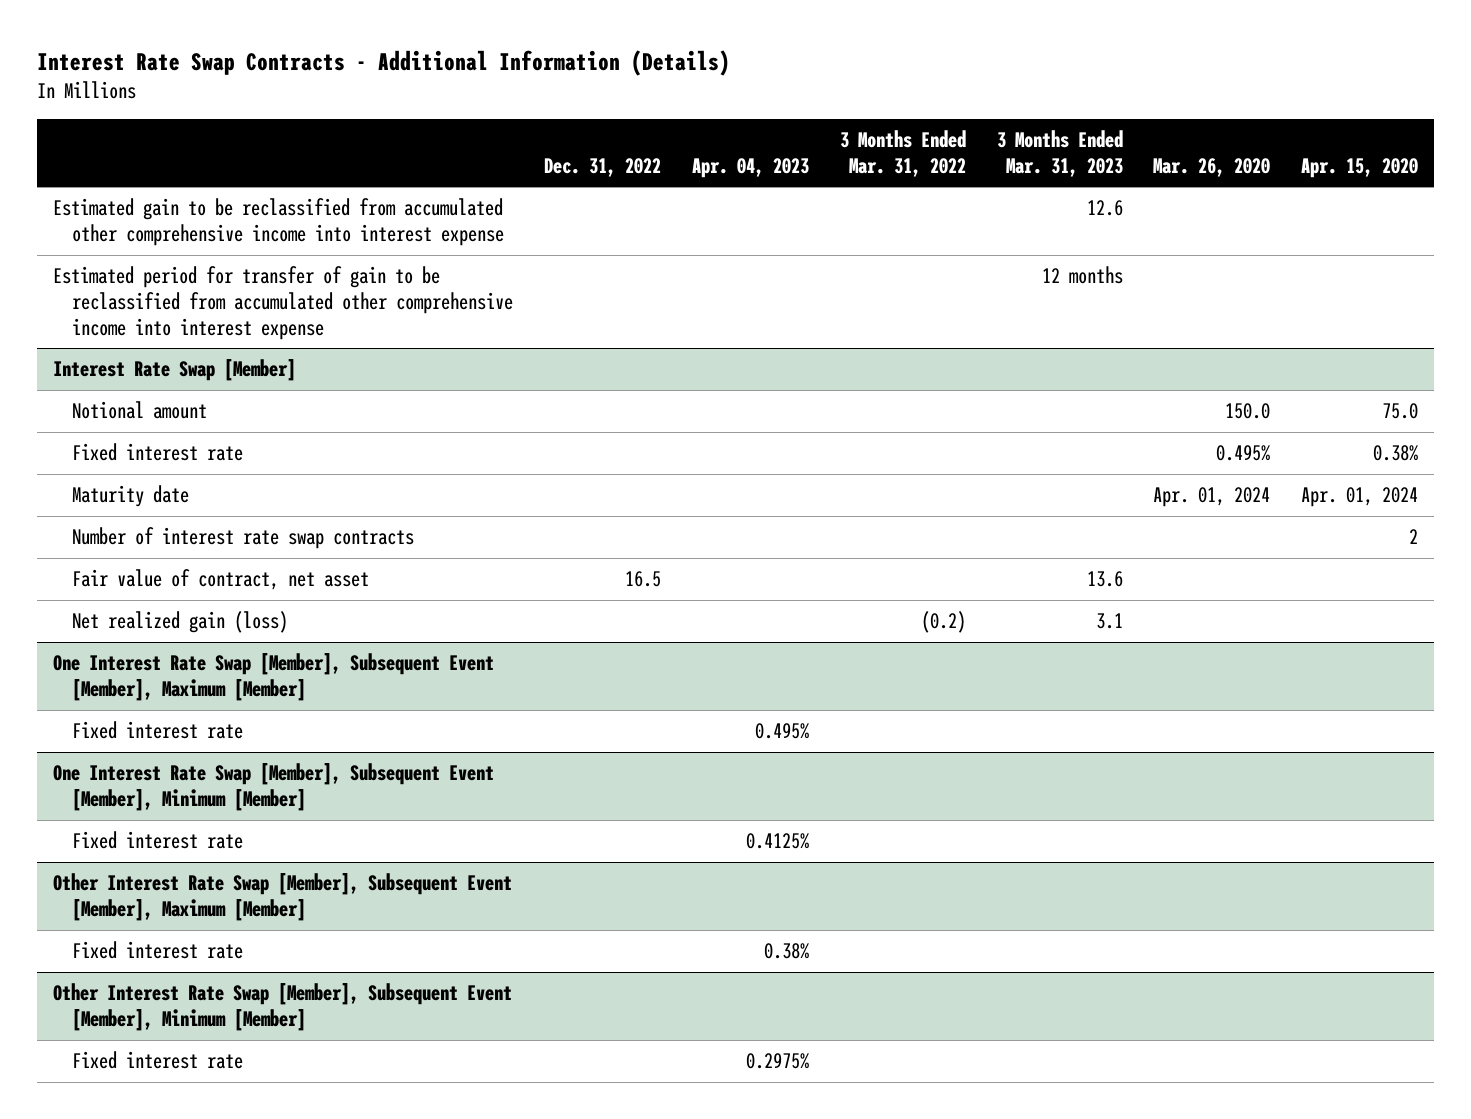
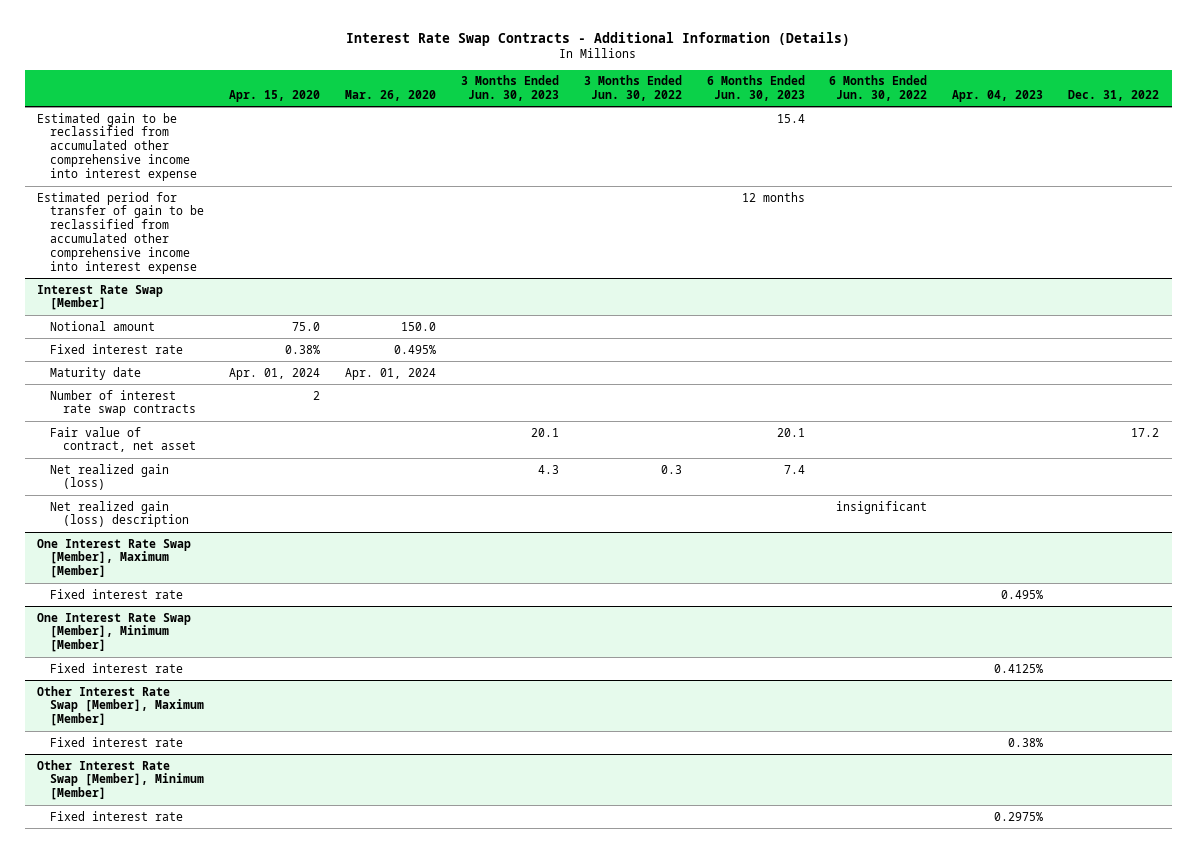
- | Dec. 31, 2022 | Apr. 04, 2023 | 3 Months Ended Mar. 31, 2022 | 3 Months Ended Mar. 31, 2023 | Mar. 26, 2020 | Apr. 15, 2020
+ | Apr. 15, 2020 | Mar. 26, 2020 | 3 Months Ended Jun. 30, 2023 | 3 Months Ended Jun. 30, 2022 | 6 Months Ended Jun. 30, 2023 | 6 Months Ended Jun. 30, 2022 | Apr. 04, 2023 | Dec. 31, 2022
@ Interest Rate Swap [Member]
- Fair value of contract, net asset | 16.5 | | | 13.6 | |
+ Fair value of contract, net asset | | | 20.1 | | 20.1 | | | 17.2
- One Interest Rate Swap [Member], Subsequent Event [Member], Maximum [Member]
@ Interest Rate Swap [Member]
+ Net realized gain (loss) description | | | | | | insignificant | |
+ One Interest Rate Swap [Member], Maximum [Member]
- One Interest Rate Swap [Member], Subsequent Event [Member], Minimum [Member]
+ One Interest Rate Swap [Member], Minimum [Member]
- Other Interest Rate Swap [Member], Subsequent Event [Member], Maximum [Member]
+ Other Interest Rate Swap [Member], Maximum [Member]
- Other Interest Rate Swap [Member], Subsequent Event [Member], Minimum [Member]
+ Other Interest Rate Swap [Member], Minimum [Member]

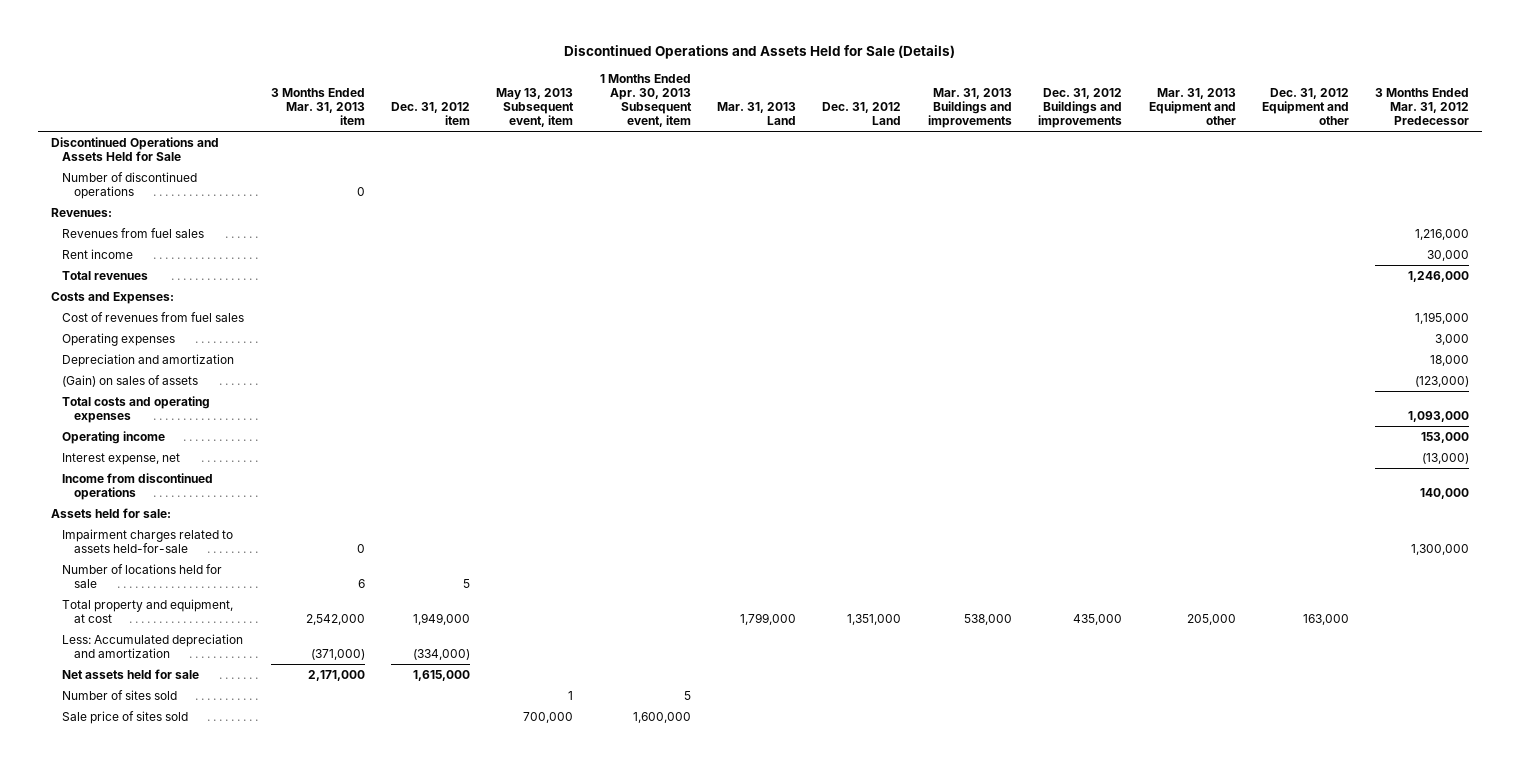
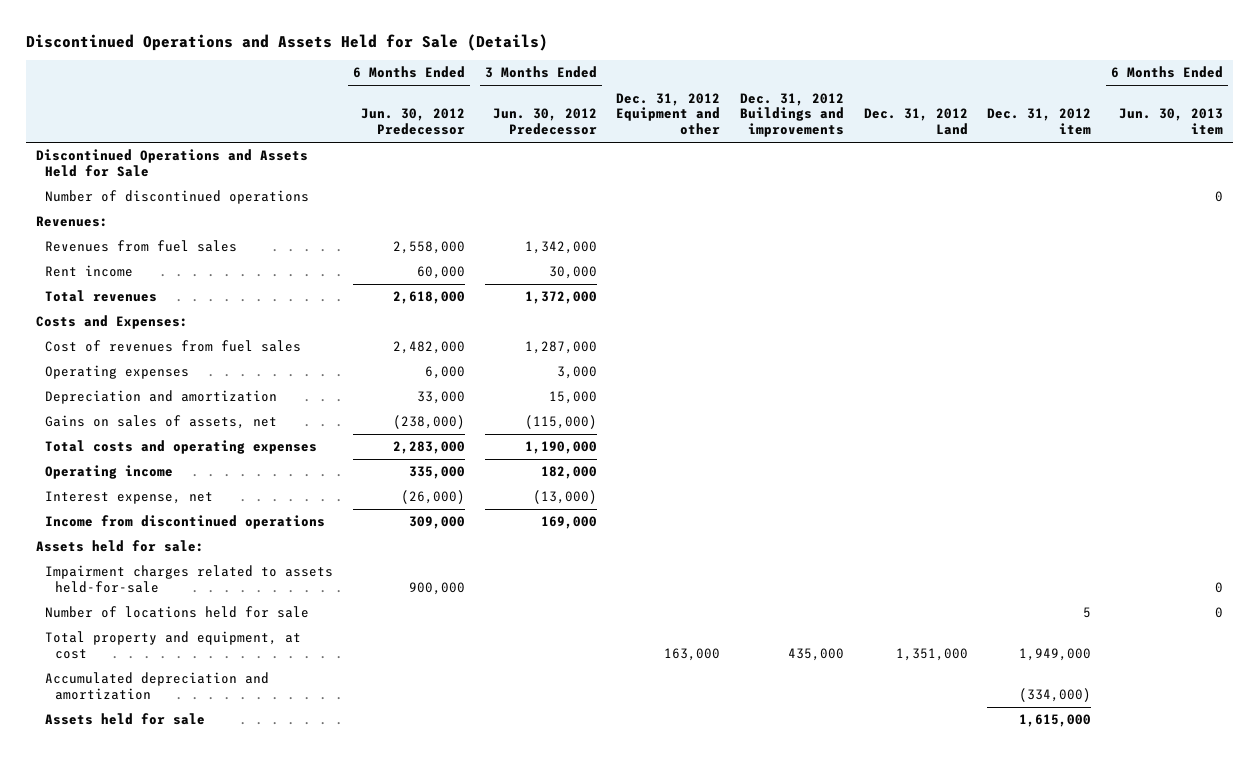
- | 3 Months Ended Mar. 31, 2013 item | Dec. 31, 2012 item | May 13, 2013 Subsequent event, item | 1 Months Ended Apr. 30, 2013 Subsequent event, item | Mar. 31, 2013 Land | Dec. 31, 2012 Land | Mar. 31, 2013 Buildings and improvements | Dec. 31, 2012 Buildings and improvements | Mar. 31, 2013 Equipment and other | Dec. 31, 2012 Equipment and other | 3 Months Ended Mar. 31, 2012 Predecessor
+ | 6 Months Ended Jun. 30, 2012 Predecessor | 3 Months Ended Jun. 30, 2012 Predecessor | Dec. 31, 2012 Equipment and other | Dec. 31, 2012 Buildings and improvements | Dec. 31, 2012 Land | Dec. 31, 2012 item | 6 Months Ended Jun. 30, 2013 item
- (Gain) on sales of assets | | | | | | | | | | | (123,000)
+ Gains on sales of assets, net | (238,000) | (115,000) | | | | |
- Less: Accumulated depreciation and amortization | (371,000) | (334,000) | | | | | | | | |
- Net assets held for sale | 2,171,000 | 1,615,000 | | | | | | | | |
- Number of sites sold | | | 1 | 5 | | | | | | |
- Sale price of sites sold | | | 700,000 | 1,600,000 | | | | | | |
+ Accumulated depreciation and amortization | | | | | | (334,000) |
+ Assets held for sale | | | | | | 1,615,000 |

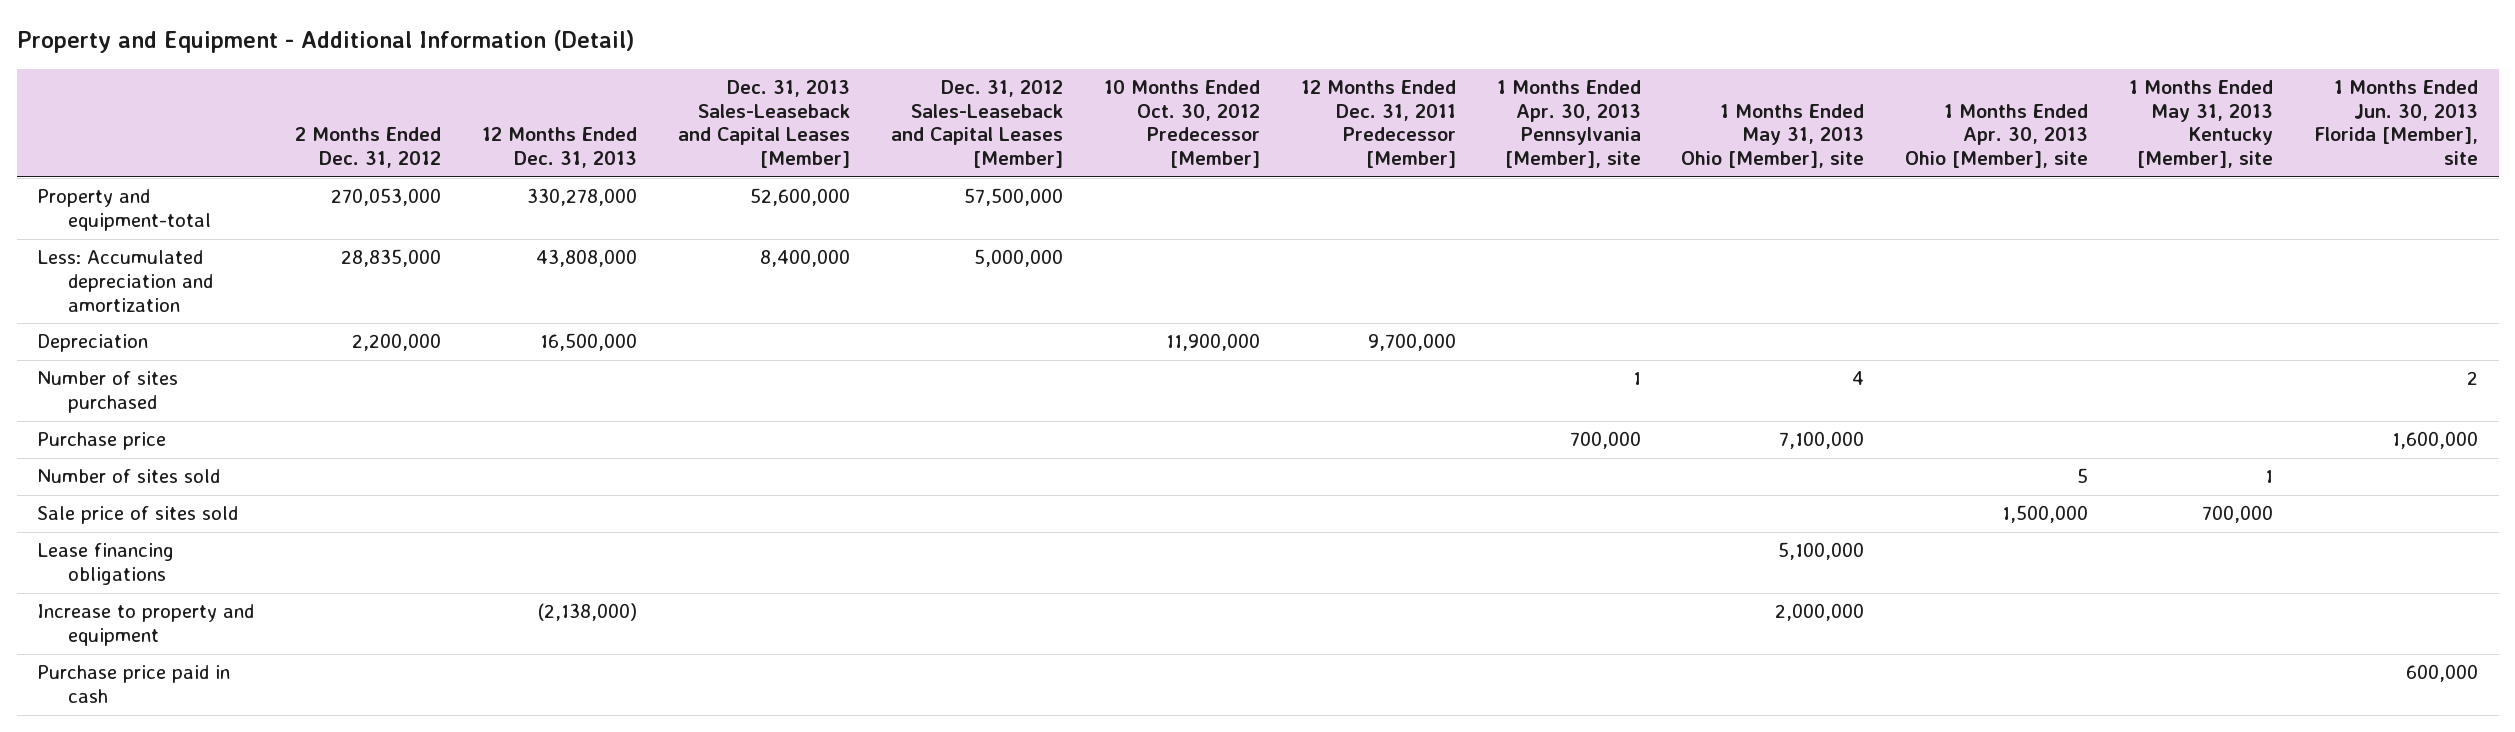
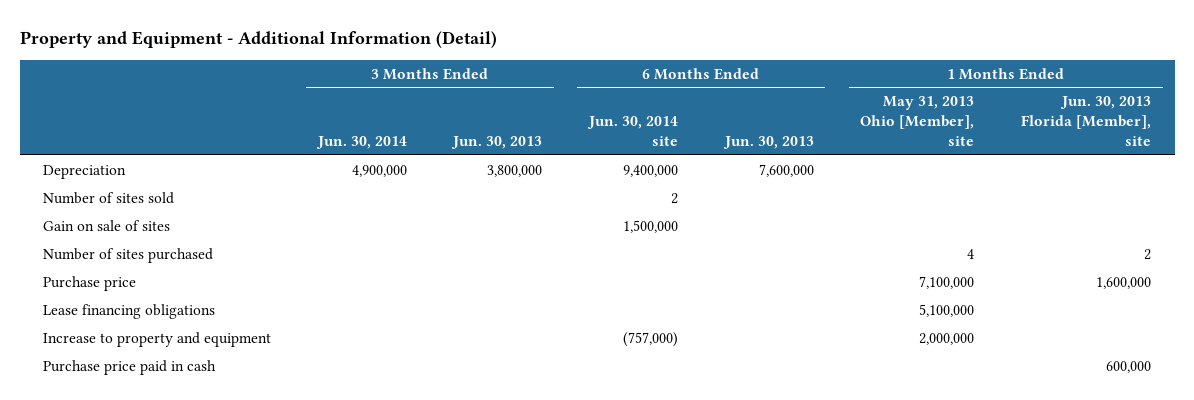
- | 2 Months Ended Dec. 31, 2012 | 12 Months Ended Dec. 31, 2013 | Dec. 31, 2013 Sales-Leaseback and Capital Leases [Member] | Dec. 31, 2012 Sales-Leaseback and Capital Leases [Member] | 10 Months Ended Oct. 30, 2012 Predecessor [Member] | 12 Months Ended Dec. 31, 2011 Predecessor [Member] | 1 Months Ended Apr. 30, 2013 Pennsylvania [Member], site | 1 Months Ended May 31, 2013 Ohio [Member], site | 1 Months Ended Apr. 30, 2013 Ohio [Member], site | 1 Months Ended May 31, 2013 Kentucky [Member], site | 1 Months Ended Jun. 30, 2013 Florida [Member], site
+ | 3 Months Ended Jun. 30, 2014 | 3 Months Ended Jun. 30, 2013 | 6 Months Ended Jun. 30, 2014 site | 6 Months Ended Jun. 30, 2013 | 1 Months Ended May 31, 2013 Ohio [Member], site | 1 Months Ended Jun. 30, 2013 Florida [Member], site
- Property and equipment-total | 270,053,000 | 330,278,000 | 52,600,000 | 57,500,000 | | | | | | |
- Less: Accumulated depreciation and amortization | 28,835,000 | 43,808,000 | 8,400,000 | 5,000,000 | | | | | | |
moved up: Number of sites sold | | | 2 | | |
+ Gain on sale of sites | | | 1,500,000 | | |
- Sale price of sites sold | | | | | | | | | 1,500,000 | 700,000 |

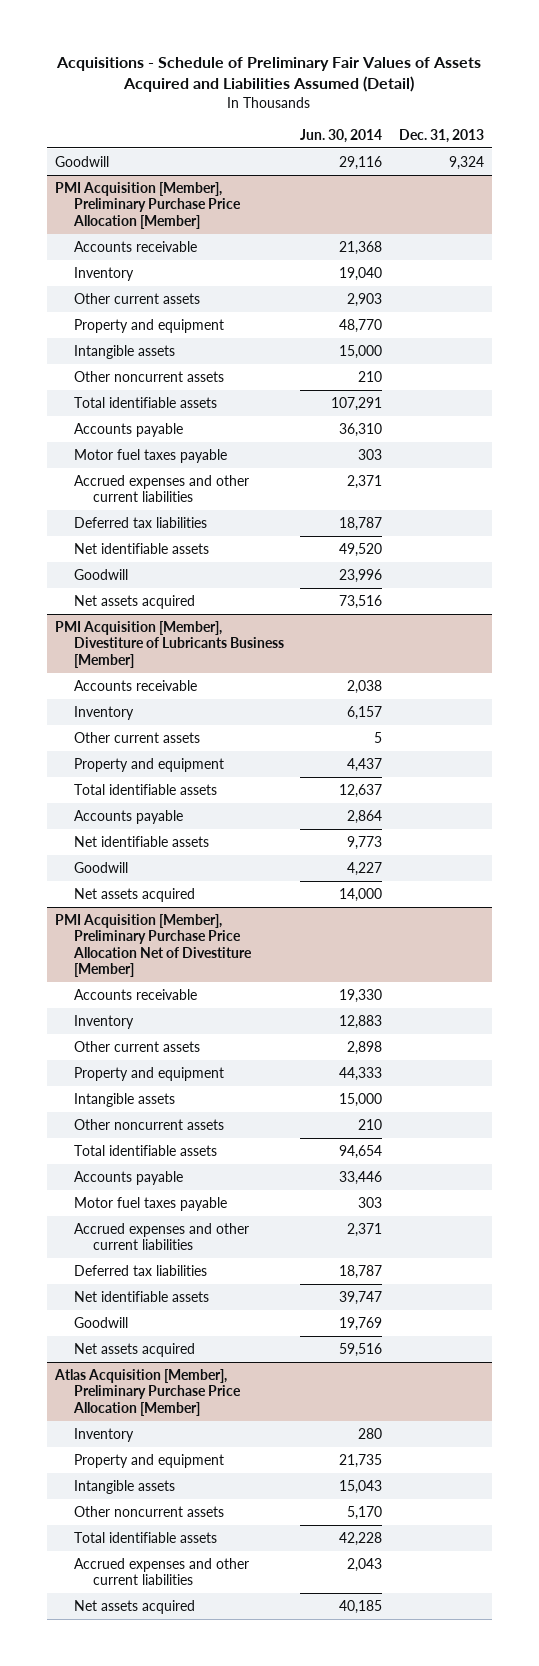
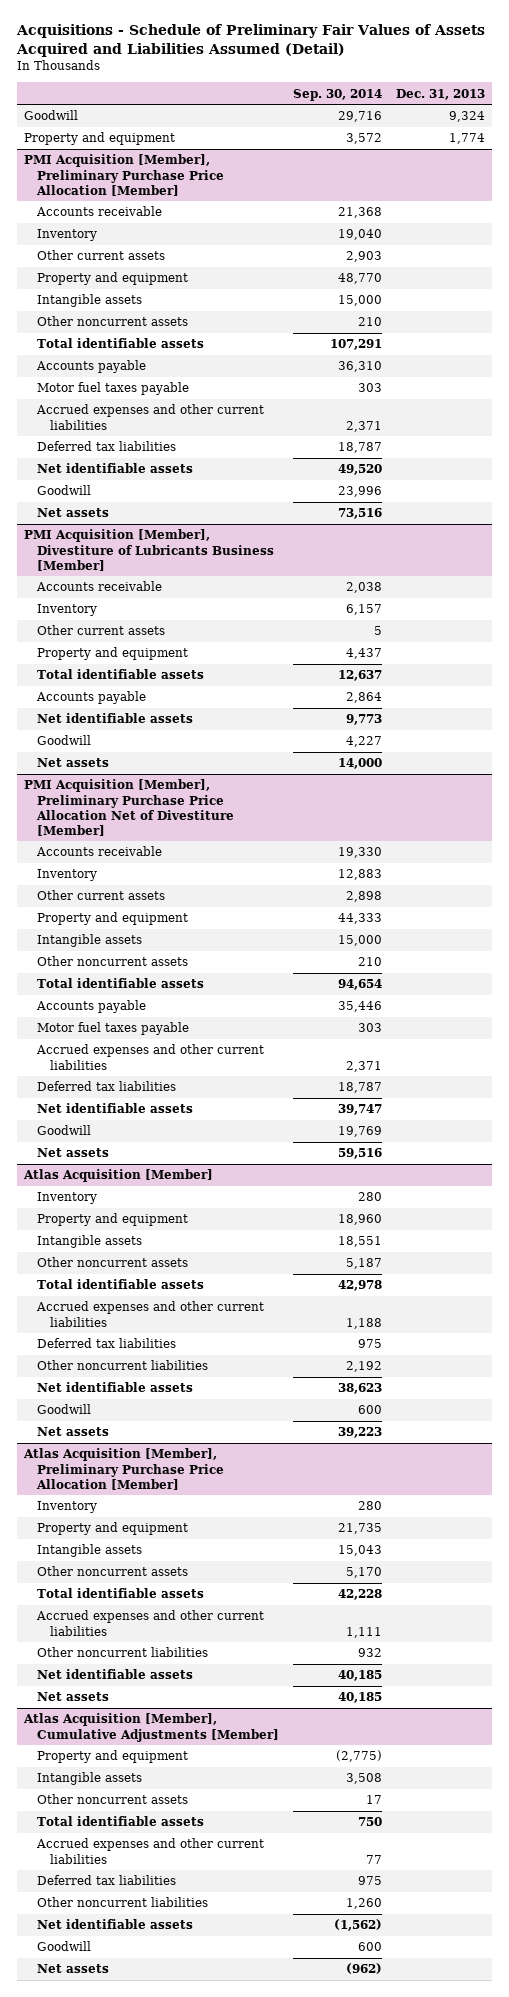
- | Jun. 30, 2014 | Dec. 31, 2013
+ | Sep. 30, 2014 | Dec. 31, 2013
+ Property and equipment | 3,572 | 1,774
@ PMI Acquisition [Member], Preliminary Purchase Price Allocation [Member]
- Net assets acquired | 73,516 |
+ Net assets | 73,516 |
@ PMI Acquisition [Member], Divestiture of Lubricants Business [Member]
- Net assets acquired | 14,000 |
+ Net assets | 14,000 |
@ PMI Acquisition [Member], Preliminary Purchase Price Allocation Net of Divestiture [Member]
- Net assets acquired | 59,516 |
+ Net assets | 59,516 |
+ Atlas Acquisition [Member]
+ Inventory | 280 |
+ Property and equipment | 18,960 |
+ Intangible assets | 18,551 |
+ Other noncurrent assets | 5,187 |
+ Total identifiable assets | 42,978 |
+ Accrued expenses and other current liabilities | 1,188 |
+ Deferred tax liabilities | 975 |
+ Other noncurrent liabilities | 2,192 |
+ Net identifiable assets | 38,623 |
+ Goodwill | 600 |
+ Net assets | 39,223 |
@ Atlas Acquisition [Member], Preliminary Purchase Price Allocation [Member]
- Net assets acquired | 40,185 |
+ Other noncurrent liabilities | 932 |
+ Net identifiable assets | 40,185 |
+ Net assets | 40,185 |
+ Atlas Acquisition [Member], Cumulative Adjustments [Member]
+ Property and equipment | (2,775) |
+ Intangible assets | 3,508 |
+ Other noncurrent assets | 17 |
+ Total identifiable assets | 750 |
+ Accrued expenses and other current liabilities | 77 |
+ Deferred tax liabilities | 975 |
+ Other noncurrent liabilities | 1,260 |
+ Net identifiable assets | (1,562) |
+ Goodwill | 600 |
+ Net assets | (962) |

